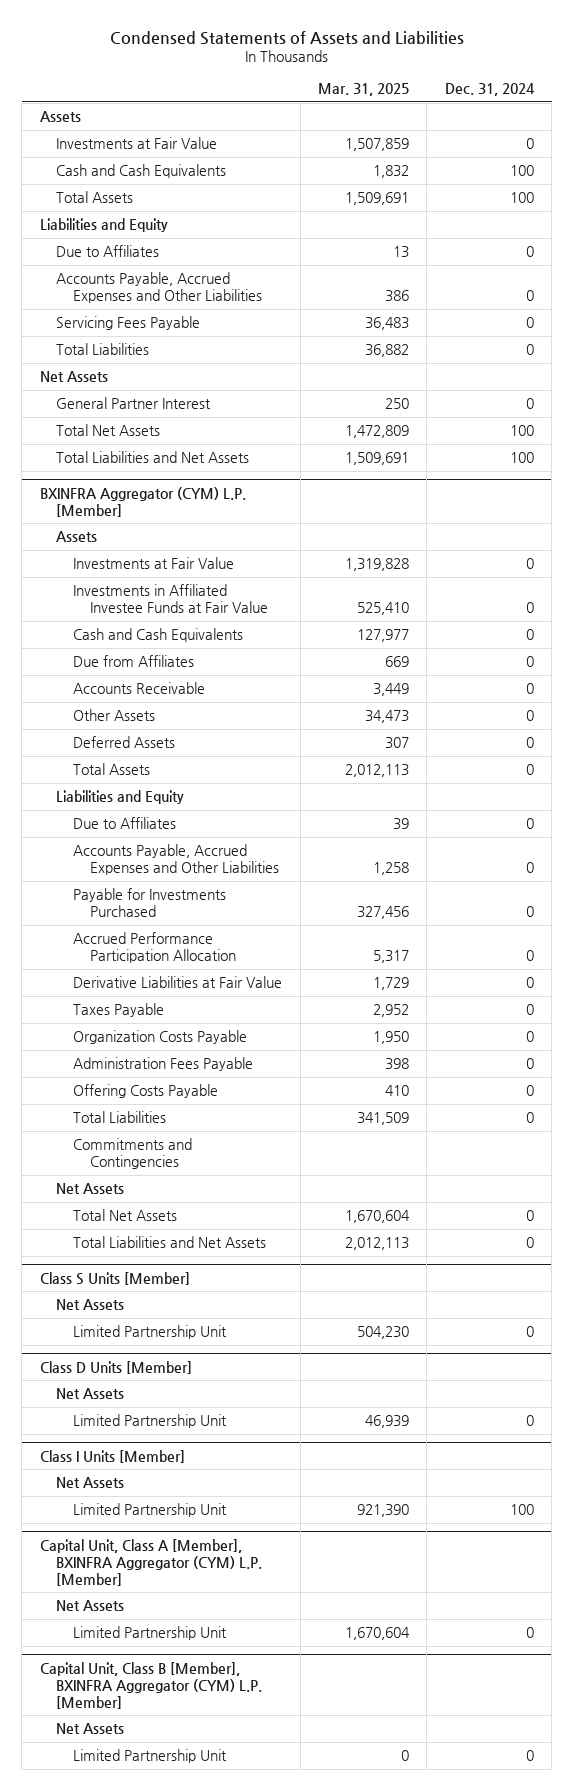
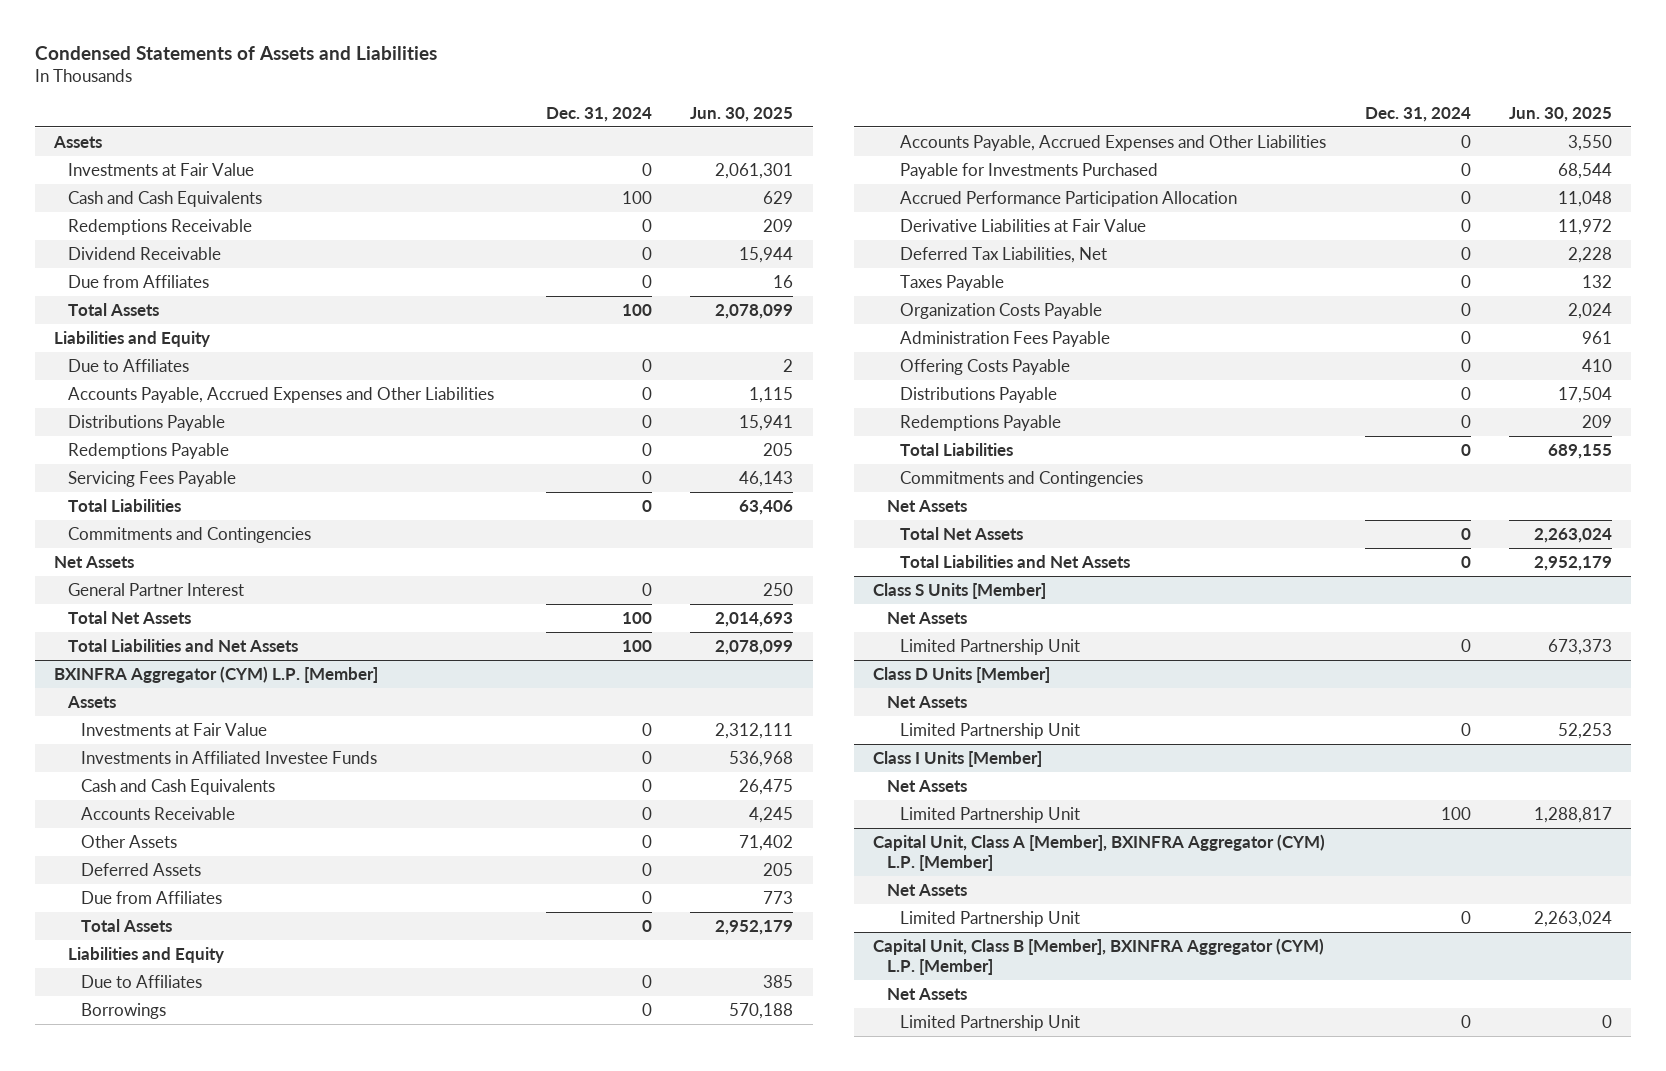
- | Mar. 31, 2025 | Dec. 31, 2024
+ | Dec. 31, 2024 | Jun. 30, 2025
+ Redemptions Receivable | 0 | 209
+ Dividend Receivable | 0 | 15,944
+ Due from Affiliates | 0 | 16
+ Distributions Payable | 0 | 15,941
+ Redemptions Payable | 0 | 205
+ Commitments and Contingencies
@ BXINFRA Aggregator (CYM) L.P. [Member]
- Investments in Affiliated Investee Funds at Fair Value | 525,410 | 0
+ Investments in Affiliated Investee Funds | 0 | 536,968
moved down: Due from Affiliates | 0 | 773
+ Borrowings | 0 | 570,188
+ Deferred Tax Liabilities, Net | 0 | 2,228
+ Distributions Payable | 0 | 17,504
+ Redemptions Payable | 0 | 209

